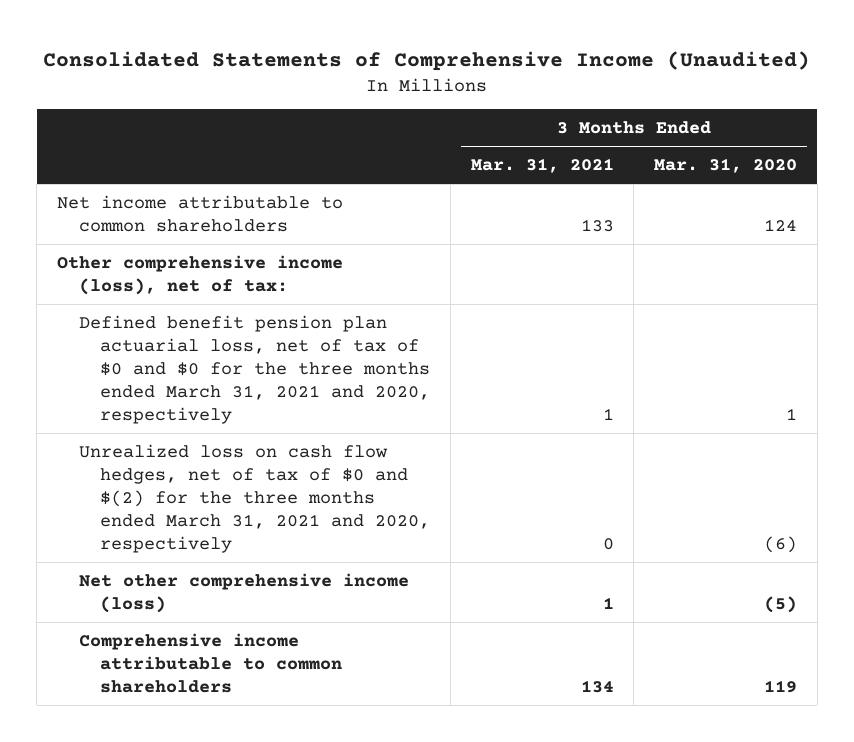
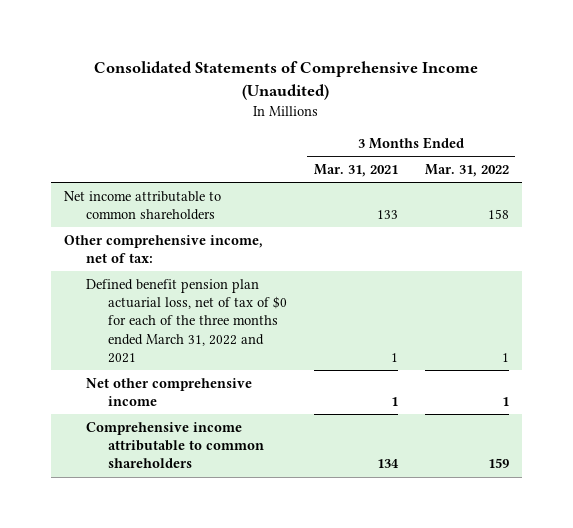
- | 3 Months Ended Mar. 31, 2021 | 3 Months Ended Mar. 31, 2020
+ | 3 Months Ended Mar. 31, 2021 | 3 Months Ended Mar. 31, 2022
- Other comprehensive income (loss), net of tax:
- Defined benefit pension plan actuarial loss, net of tax of $0 and $0 for the three months ended March 31, 2021 and 2020, respectively | 1 | 1
- Unrealized loss on cash flow hedges, net of tax of $0 and $(2) for the three months ended March 31, 2021 and 2020, respectively | 0 | (6)
- Net other comprehensive income (loss) | 1 | (5)
+ Other comprehensive income, net of tax:
+ Defined benefit pension plan actuarial loss, net of tax of $0 for each of the three months ended March 31, 2022 and 2021 | 1 | 1
+ Net other comprehensive income | 1 | 1

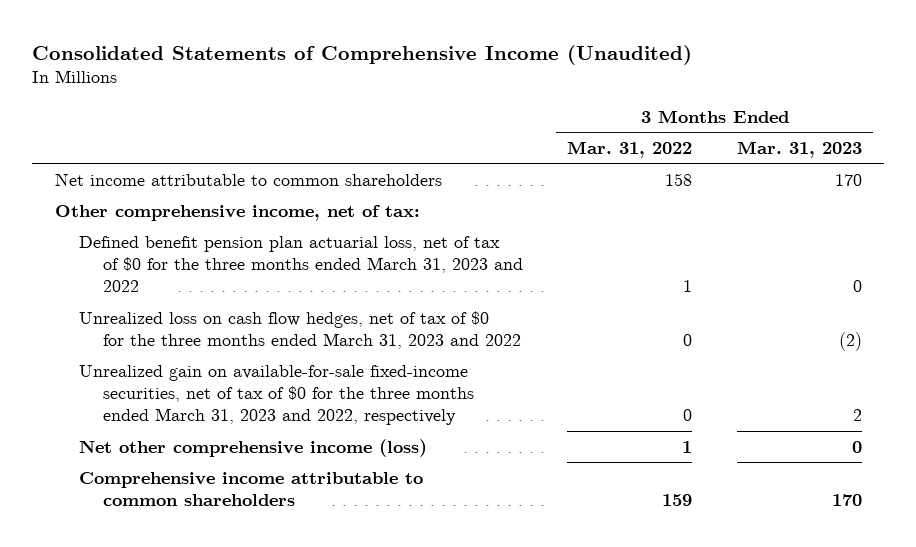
- | 3 Months Ended Mar. 31, 2021 | 3 Months Ended Mar. 31, 2022
+ | 3 Months Ended Mar. 31, 2022 | 3 Months Ended Mar. 31, 2023
- Defined benefit pension plan actuarial loss, net of tax of $0 for each of the three months ended March 31, 2022 and 2021 | 1 | 1
- Net other comprehensive income | 1 | 1
+ Defined benefit pension plan actuarial loss, net of tax of $0 for the three months ended March 31, 2023 and 2022 | 1 | 0
+ Unrealized loss on cash flow hedges, net of tax of $0 for the three months ended March 31, 2023 and 2022 | 0 | (2)
+ Unrealized gain on available-for-sale fixed-income securities, net of tax of $0 for the three months ended March 31, 2023 and 2022, respectively | 0 | 2
+ Net other comprehensive income (loss) | 1 | 0

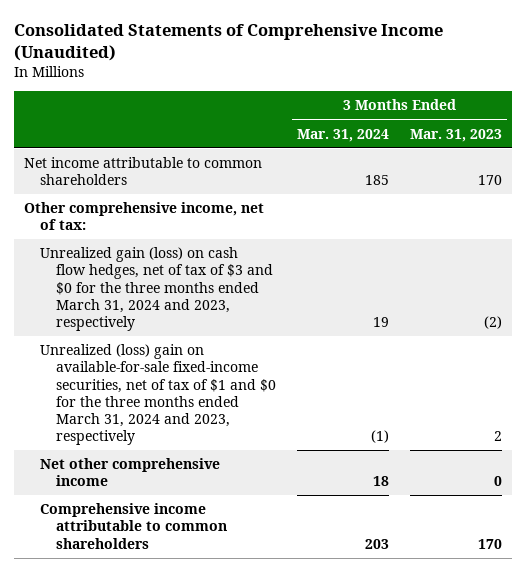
- | 3 Months Ended Mar. 31, 2022 | 3 Months Ended Mar. 31, 2023
+ | 3 Months Ended Mar. 31, 2024 | 3 Months Ended Mar. 31, 2023
- Defined benefit pension plan actuarial loss, net of tax of $0 for the three months ended March 31, 2023 and 2022 | 1 | 0
- Unrealized loss on cash flow hedges, net of tax of $0 for the three months ended March 31, 2023 and 2022 | 0 | (2)
- Unrealized gain on available-for-sale fixed-income securities, net of tax of $0 for the three months ended March 31, 2023 and 2022, respectively | 0 | 2
- Net other comprehensive income (loss) | 1 | 0
+ Unrealized gain (loss) on cash flow hedges, net of tax of $3 and $0 for the three months ended March 31, 2024 and 2023, respectively | 19 | (2)
+ Unrealized (loss) gain on available-for-sale fixed-income securities, net of tax of $1 and $0 for the three months ended March 31, 2024 and 2023, respectively | (1) | 2
+ Net other comprehensive income | 18 | 0

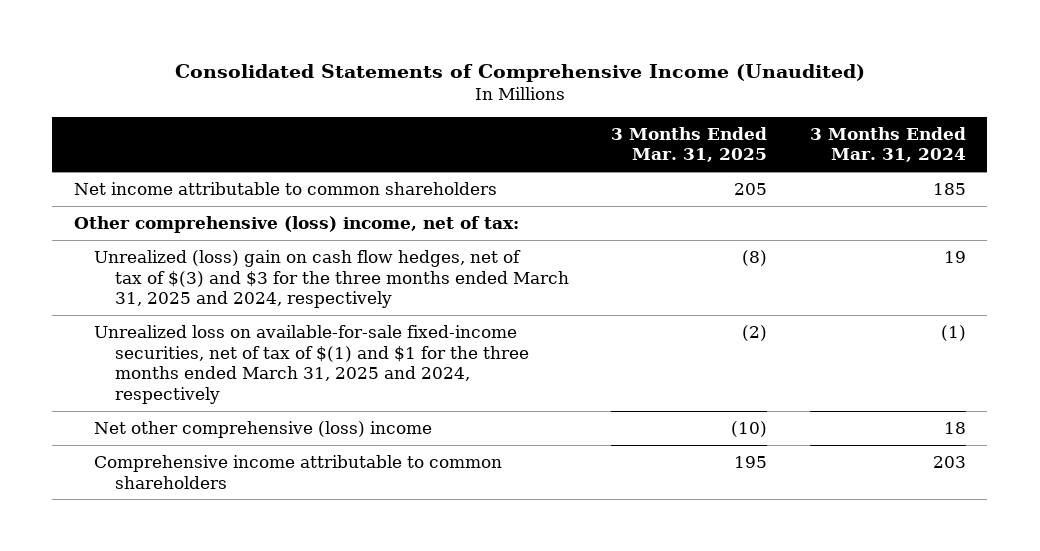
- | 3 Months Ended Mar. 31, 2024 | 3 Months Ended Mar. 31, 2023
+ | 3 Months Ended Mar. 31, 2025 | 3 Months Ended Mar. 31, 2024
- Other comprehensive income, net of tax:
- Unrealized gain (loss) on cash flow hedges, net of tax of $3 and $0 for the three months ended March 31, 2024 and 2023, respectively | 19 | (2)
- Unrealized (loss) gain on available-for-sale fixed-income securities, net of tax of $1 and $0 for the three months ended March 31, 2024 and 2023, respectively | (1) | 2
- Net other comprehensive income | 18 | 0
+ Other comprehensive (loss) income, net of tax:
+ Unrealized (loss) gain on cash flow hedges, net of tax of $(3) and $3 for the three months ended March 31, 2025 and 2024, respectively | (8) | 19
+ Unrealized loss on available-for-sale fixed-income securities, net of tax of $(1) and $1 for the three months ended March 31, 2025 and 2024, respectively | (2) | (1)
+ Net other comprehensive (loss) income | (10) | 18

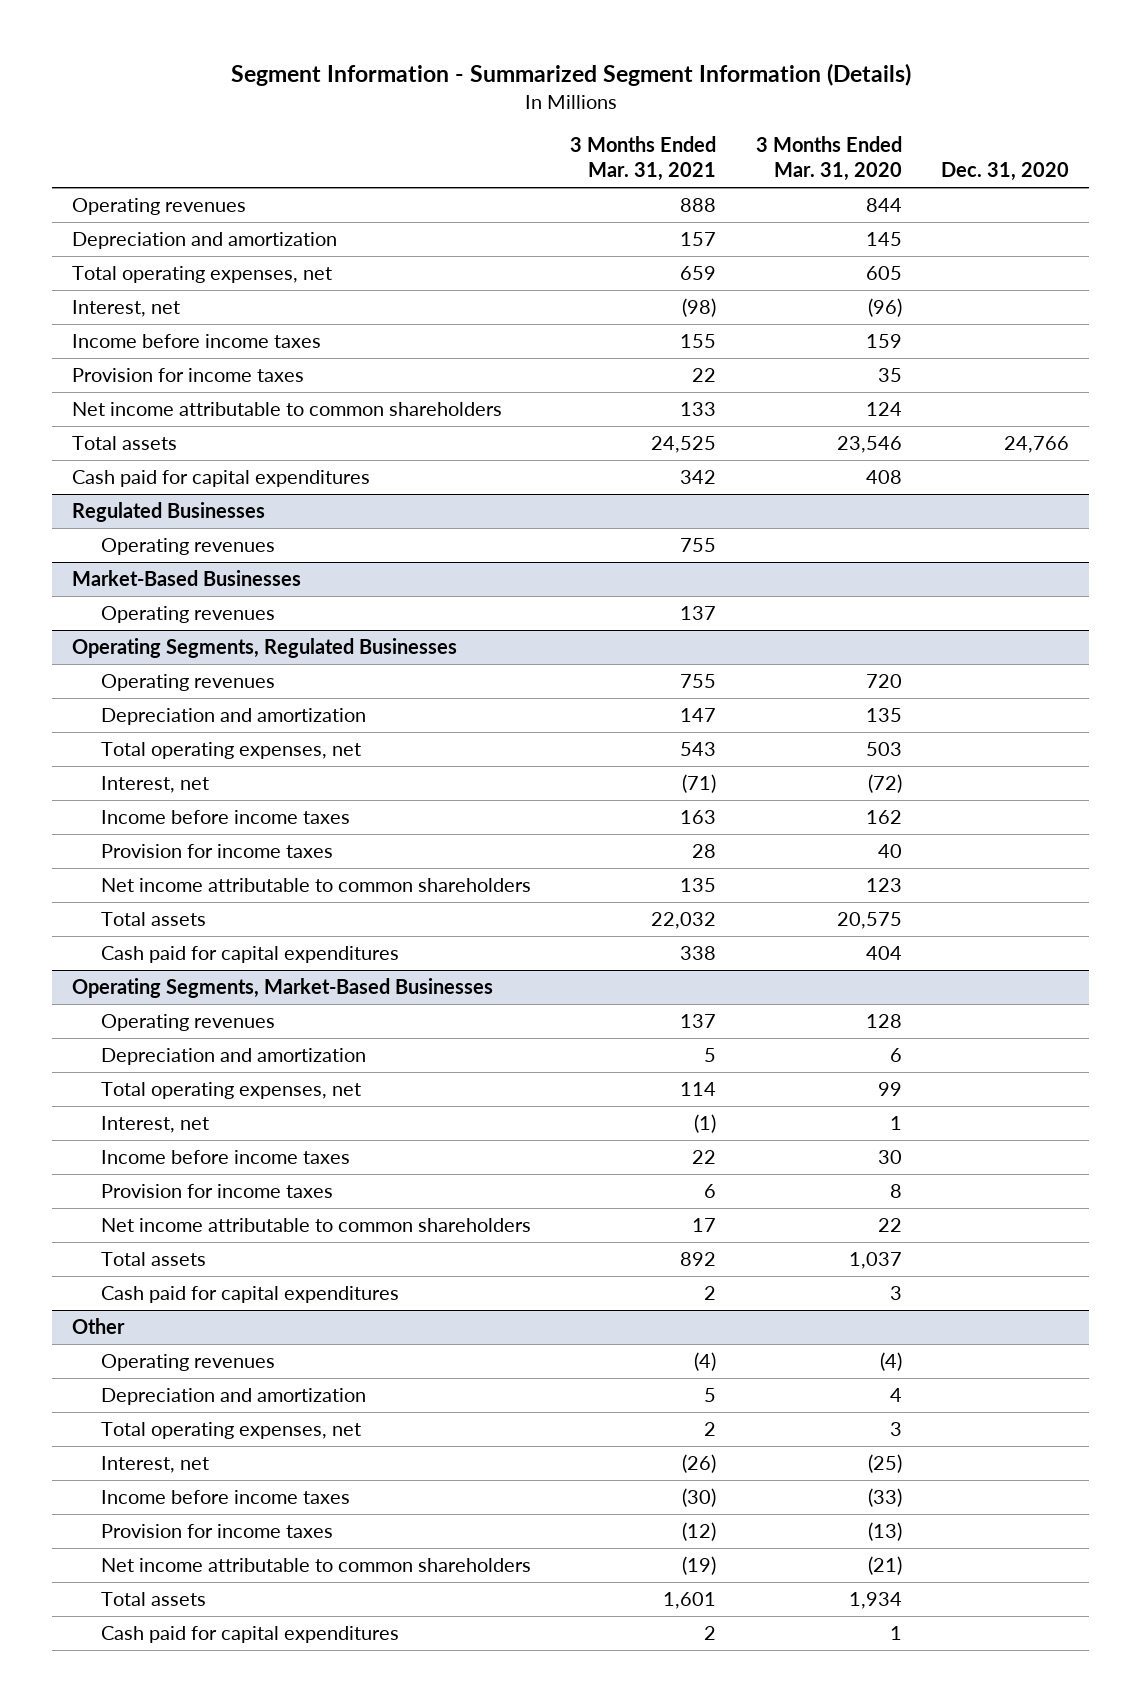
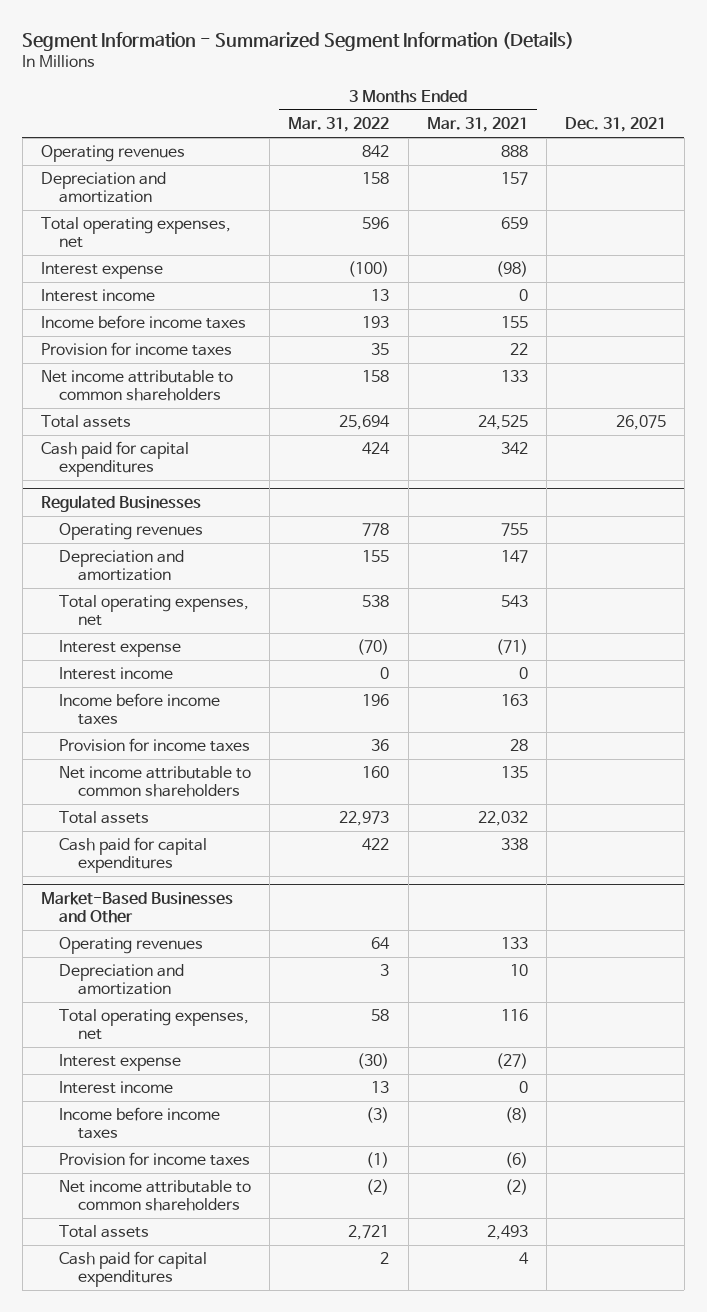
- | 3 Months Ended Mar. 31, 2021 | 3 Months Ended Mar. 31, 2020 | Dec. 31, 2020
+ | 3 Months Ended Mar. 31, 2022 | 3 Months Ended Mar. 31, 2021 | Dec. 31, 2021
- Interest, net | (98) | (96) |
+ Interest expense | (100) | (98) |
+ Interest income | 13 | 0 |
- Market-Based Businesses
- Operating revenues | 137 | |
- Operating Segments, Regulated Businesses
- Operating revenues | 755 | 720 |
- Interest, net | (71) | (72) |
@ Regulated Businesses
+ Interest expense | (70) | (71) |
+ Interest income | 0 | 0 |
- Operating Segments, Market-Based Businesses
- Operating revenues | 137 | 128 |
- Depreciation and amortization | 5 | 6 |
- Total operating expenses, net | 114 | 99 |
- Interest, net | (1) | 1 |
- Income before income taxes | 22 | 30 |
- Provision for income taxes | 6 | 8 |
- Net income attributable to common shareholders | 17 | 22 |
- Total assets | 892 | 1,037 |
- Cash paid for capital expenditures | 2 | 3 |
- Other
- Operating revenues | (4) | (4) |
- Depreciation and amortization | 5 | 4 |
- Total operating expenses, net | 2 | 3 |
- Interest, net | (26) | (25) |
- Income before income taxes | (30) | (33) |
- Provision for income taxes | (12) | (13) |
- Net income attributable to common shareholders | (19) | (21) |
- Total assets | 1,601 | 1,934 |
- Cash paid for capital expenditures | 2 | 1 |
+ Market-Based Businesses and Other
+ Operating revenues | 64 | 133 |
+ Depreciation and amortization | 3 | 10 |
+ Total operating expenses, net | 58 | 116 |
+ Interest expense | (30) | (27) |
+ Interest income | 13 | 0 |
+ Income before income taxes | (3) | (8) |
+ Provision for income taxes | (1) | (6) |
+ Net income attributable to common shareholders | (2) | (2) |
+ Total assets | 2,721 | 2,493 |
+ Cash paid for capital expenditures | 2 | 4 |

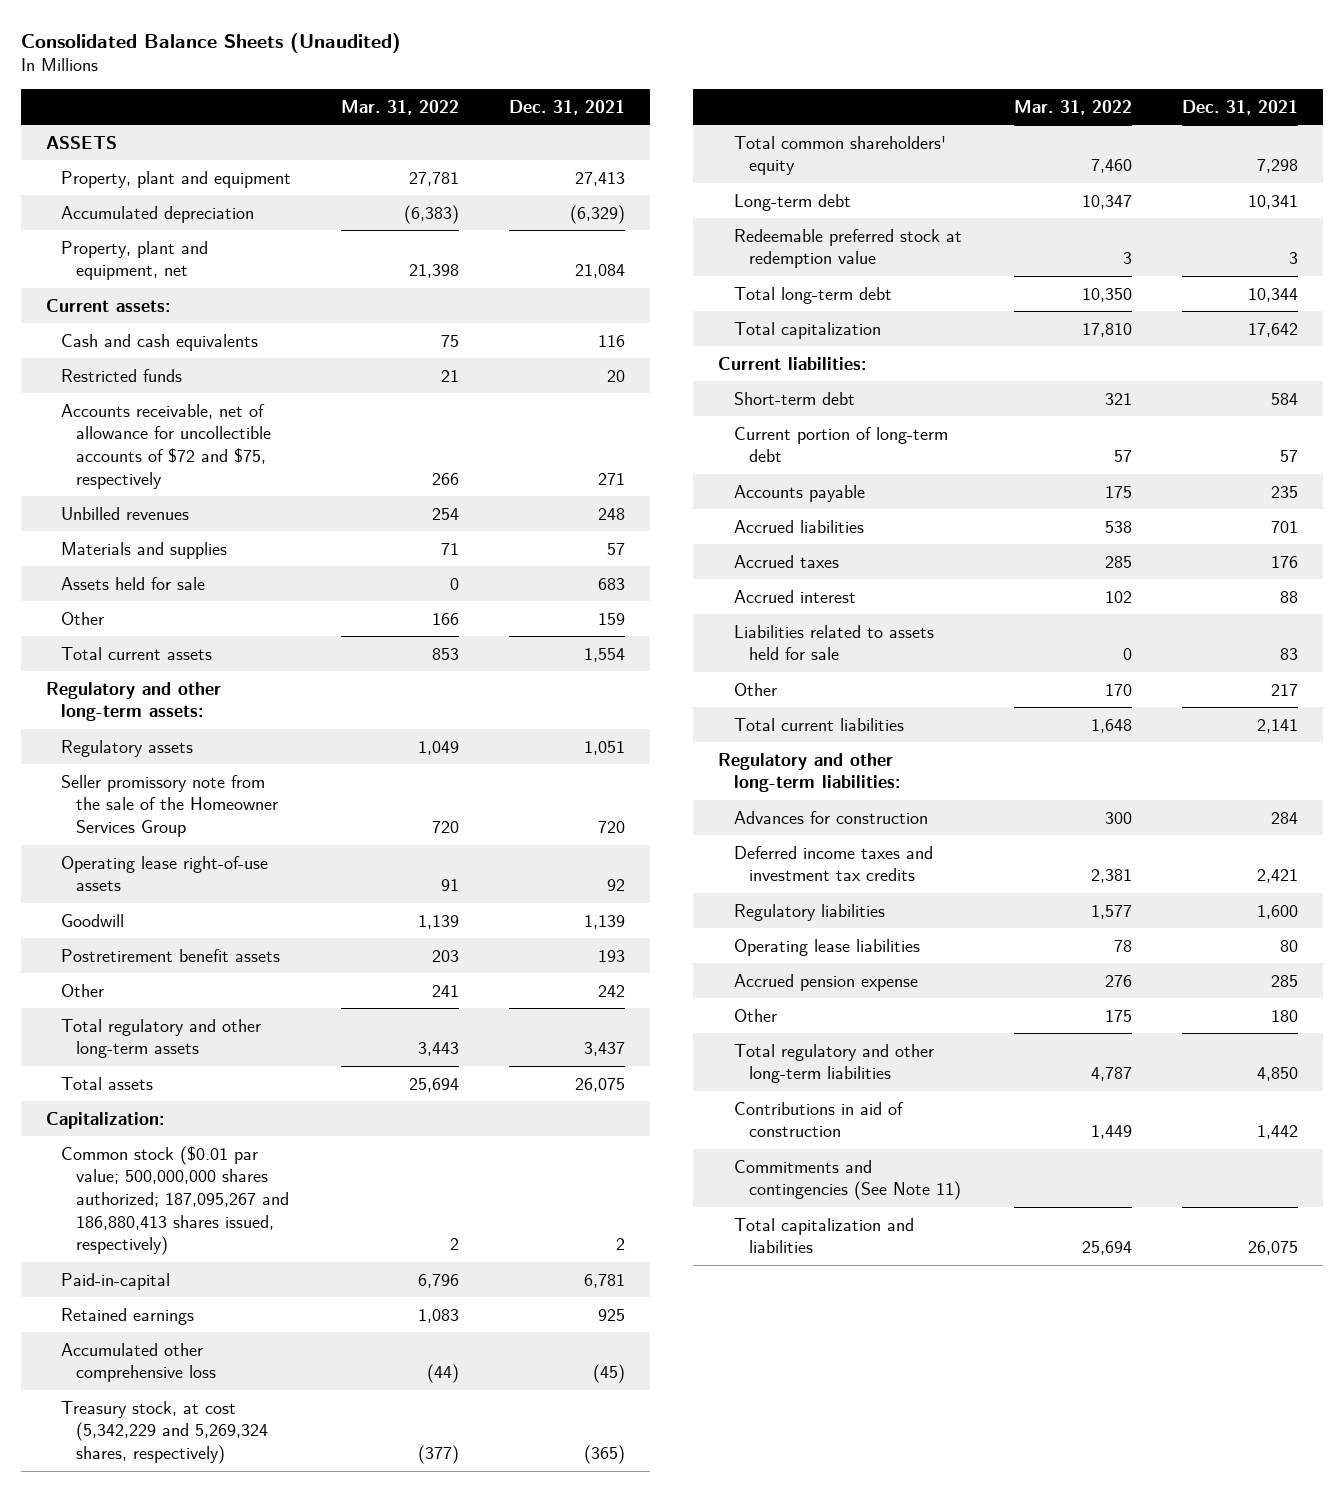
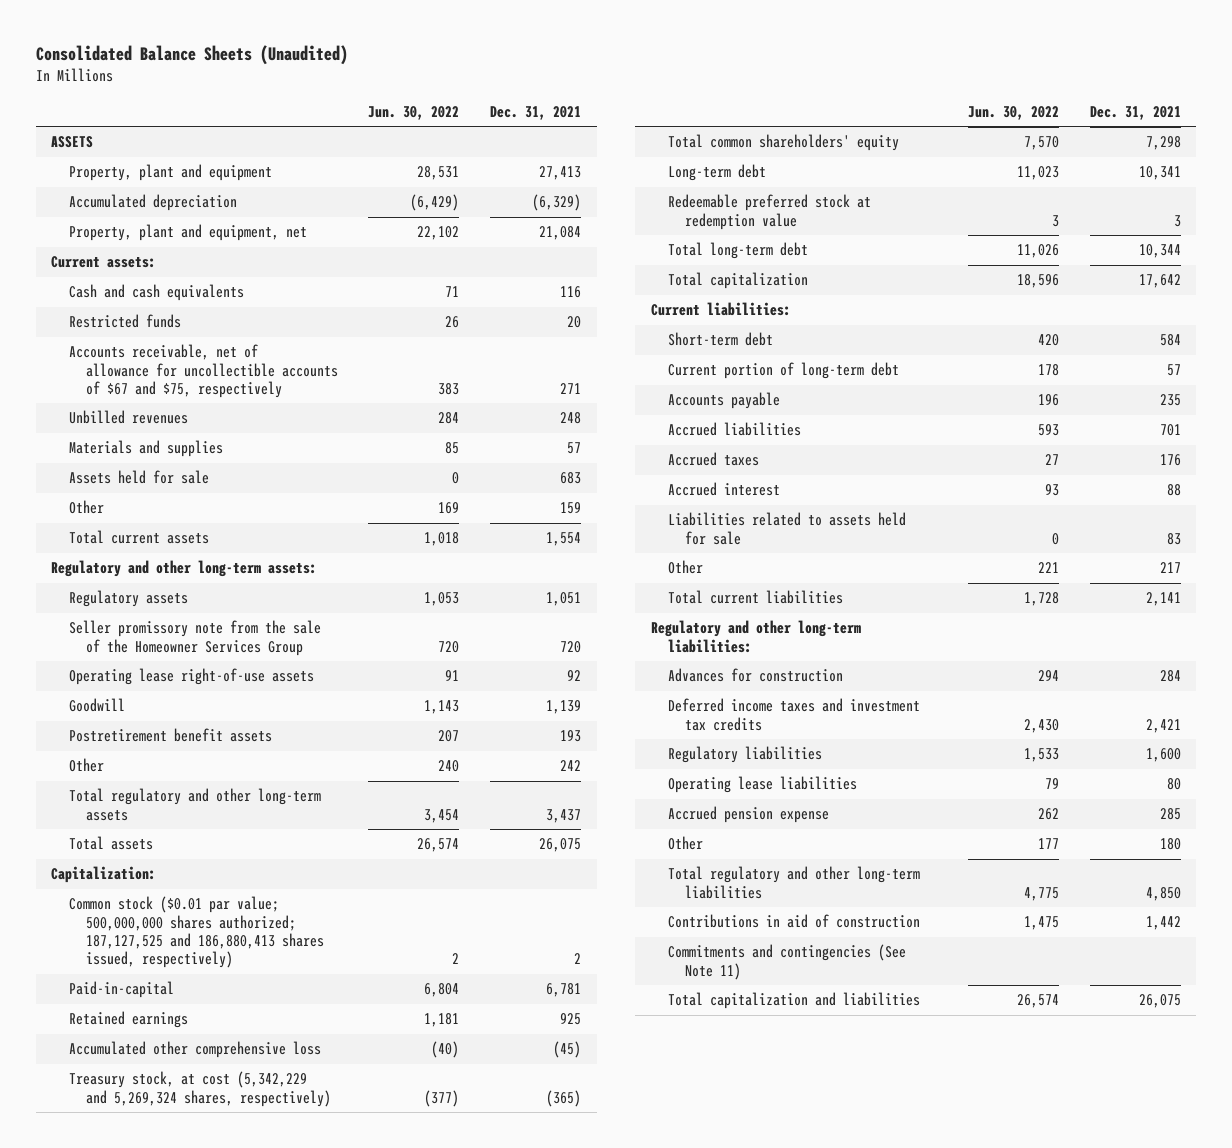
- | Mar. 31, 2022 | Dec. 31, 2021
+ | Jun. 30, 2022 | Dec. 31, 2021
- Accounts receivable, net of allowance for uncollectible accounts of $72 and $75, respectively | 266 | 271
+ Accounts receivable, net of allowance for uncollectible accounts of $67 and $75, respectively | 383 | 271
- Common stock ($0.01 par value; 500,000,000 shares authorized; 187,095,267 and 186,880,413 shares issued, respectively) | 2 | 2
+ Common stock ($0.01 par value; 500,000,000 shares authorized; 187,127,525 and 186,880,413 shares issued, respectively) | 2 | 2

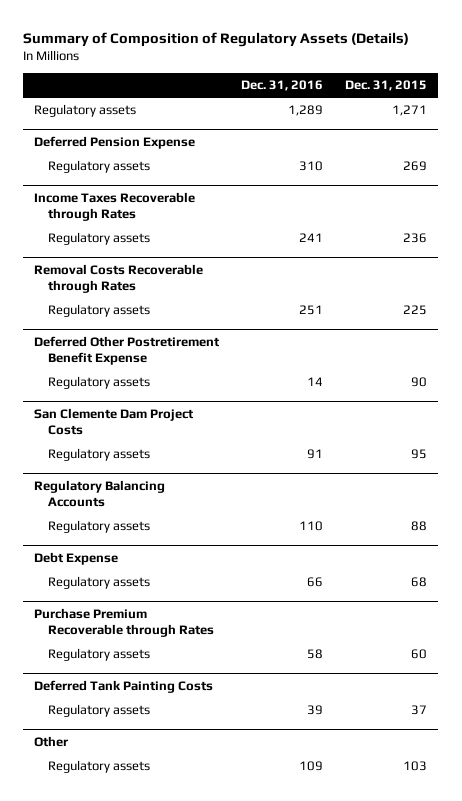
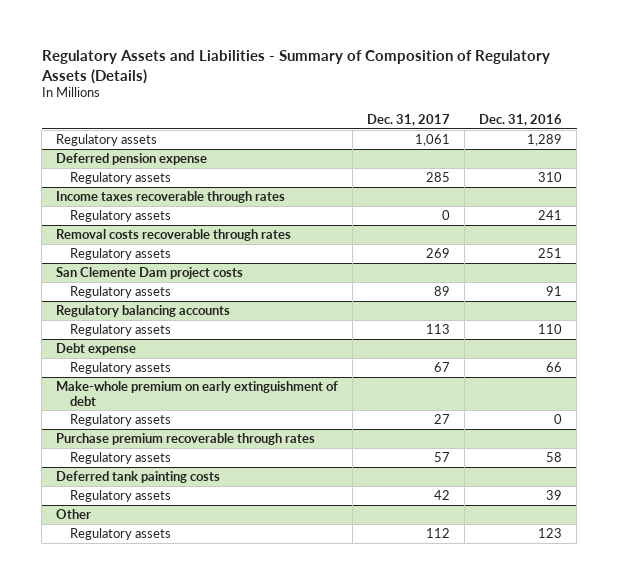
- Summary of Composition of Regulatory Assets (Details)
+ Regulatory Assets and Liabilities - Summary of Composition of Regulatory Assets (Details)
- | Dec. 31, 2016 | Dec. 31, 2015
+ | Dec. 31, 2017 | Dec. 31, 2016
- Deferred Pension Expense
+ Deferred pension expense
- Income Taxes Recoverable through Rates
+ Income taxes recoverable through rates
- Removal Costs Recoverable through Rates
+ Removal costs recoverable through rates
- Deferred Other Postretirement Benefit Expense
- Regulatory assets | 14 | 90
- San Clemente Dam Project Costs
+ San Clemente Dam project costs
- Regulatory Balancing Accounts
+ Regulatory balancing accounts
- Debt Expense
+ Debt expense
- Purchase Premium Recoverable through Rates
+ Make-whole premium on early extinguishment of debt
+ Regulatory assets | 27 | 0
+ Purchase premium recoverable through rates
- Deferred Tank Painting Costs
+ Deferred tank painting costs
@ Other
- Regulatory assets | 109 | 103
+ Regulatory assets | 112 | 123

